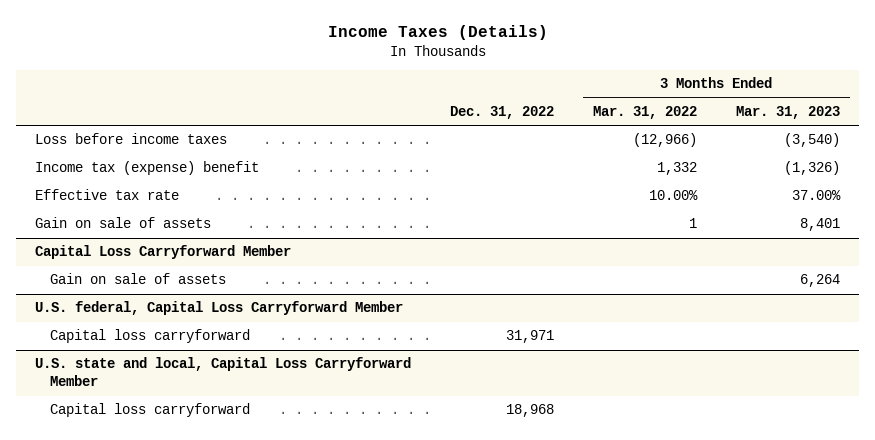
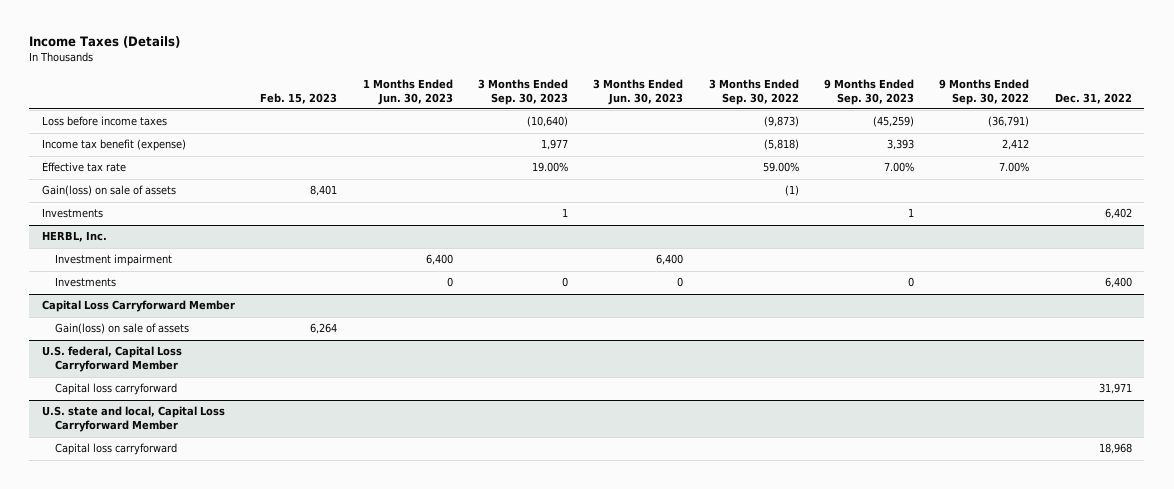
- | Dec. 31, 2022 | 3 Months Ended Mar. 31, 2022 | 3 Months Ended Mar. 31, 2023
+ | Feb. 15, 2023 | 1 Months Ended Jun. 30, 2023 | 3 Months Ended Sep. 30, 2023 | 3 Months Ended Jun. 30, 2023 | 3 Months Ended Sep. 30, 2022 | 9 Months Ended Sep. 30, 2023 | 9 Months Ended Sep. 30, 2022 | Dec. 31, 2022
- Income tax (expense) benefit | | 1,332 | (1,326)
+ Income tax benefit (expense) | | | 1,977 | | (5,818) | 3,393 | 2,412 |
- Gain on sale of assets | | 1 | 8,401
+ Gain(loss) on sale of assets | 8,401 | | | | (1) | | |
+ Investments | | | 1 | | | 1 | | 6,402
+ HERBL, Inc.
+ Investment impairment | | 6,400 | | 6,400 | | | |
+ Investments | | 0 | 0 | 0 | | 0 | | 6,400
@ Capital Loss Carryforward Member
- Gain on sale of assets | | | 6,264
+ Gain(loss) on sale of assets | 6,264 | | | | | | |

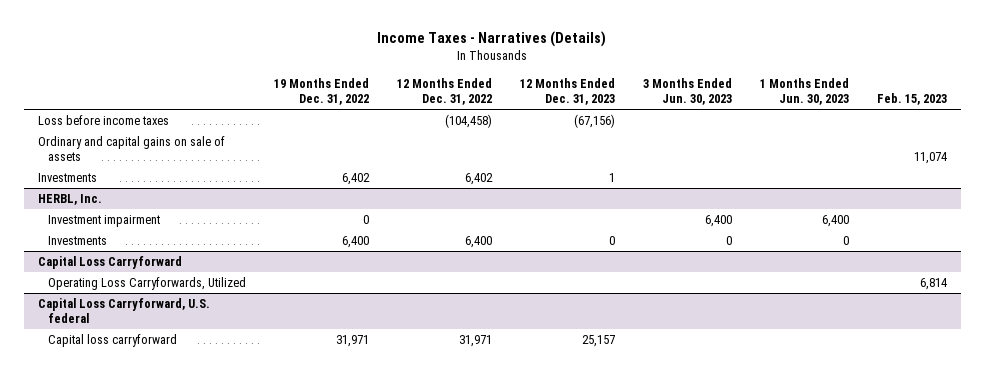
- Income Taxes (Details)
+ Income Taxes - Narratives (Details)
- | Feb. 15, 2023 | 1 Months Ended Jun. 30, 2023 | 3 Months Ended Sep. 30, 2023 | 3 Months Ended Jun. 30, 2023 | 3 Months Ended Sep. 30, 2022 | 9 Months Ended Sep. 30, 2023 | 9 Months Ended Sep. 30, 2022 | Dec. 31, 2022
+ | 19 Months Ended Dec. 31, 2022 | 12 Months Ended Dec. 31, 2022 | 12 Months Ended Dec. 31, 2023 | 3 Months Ended Jun. 30, 2023 | 1 Months Ended Jun. 30, 2023 | Feb. 15, 2023
- Income tax benefit (expense) | | | 1,977 | | (5,818) | 3,393 | 2,412 |
- Effective tax rate | | | 19.00% | | 59.00% | 7.00% | 7.00% |
- Gain(loss) on sale of assets | 8,401 | | | | (1) | | |
+ Ordinary and capital gains on sale of assets | | | | | | 11,074
- Capital Loss Carryforward Member
- Gain(loss) on sale of assets | 6,264 | | | | | | |
- U.S. federal, Capital Loss Carryforward Member
+ Capital Loss Carryforward
+ Operating Loss Carryforwards, Utilized | | | | | | 6,814
+ Capital Loss Carryforward, U.S. federal
- U.S. state and local, Capital Loss Carryforward Member
- Capital loss carryforward | | | | | | | | 18,968

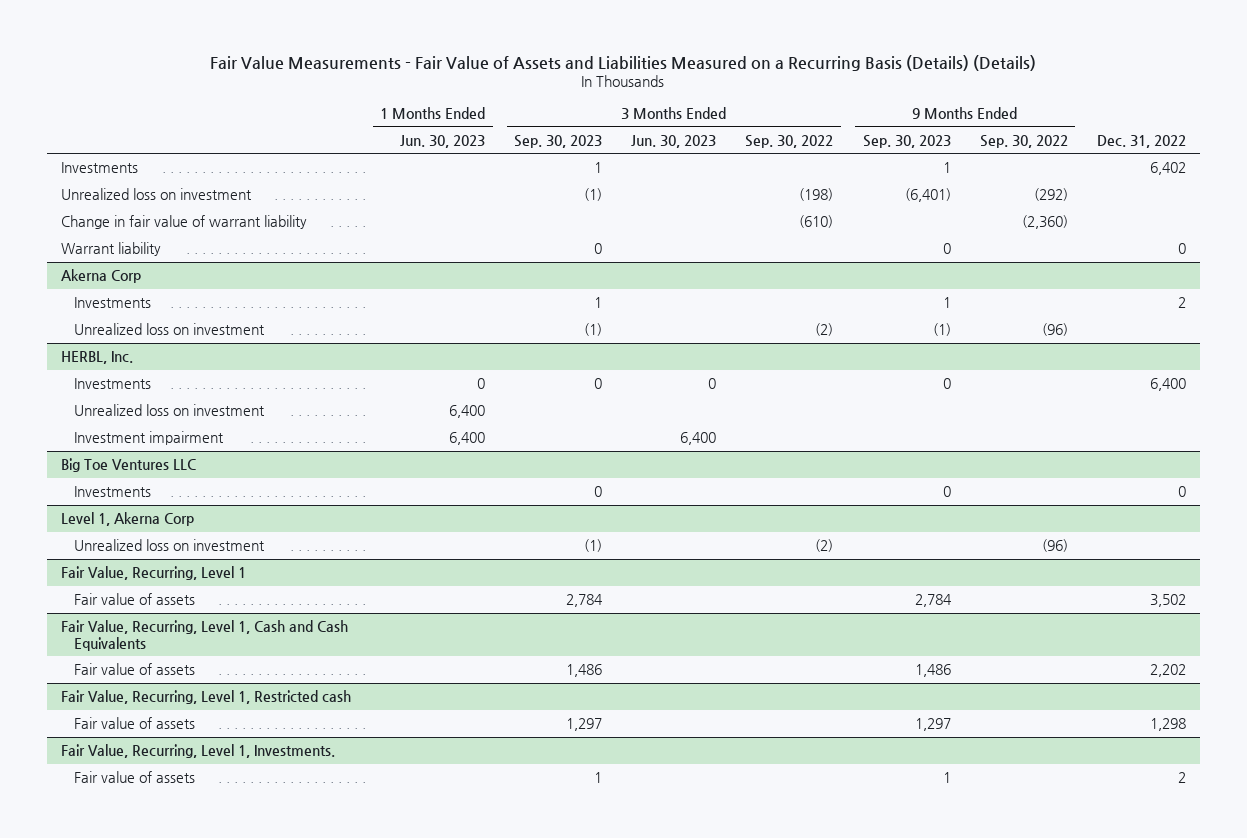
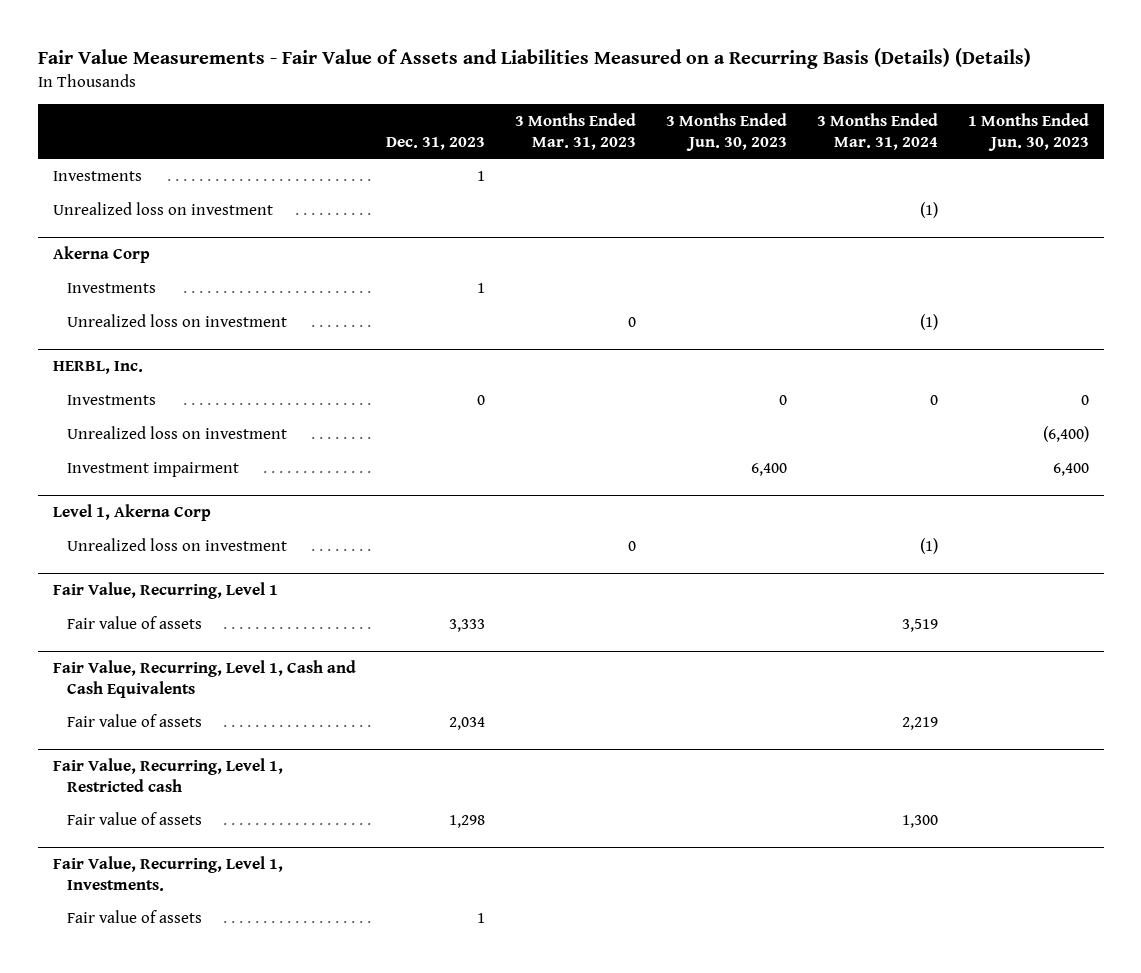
- | 1 Months Ended Jun. 30, 2023 | 3 Months Ended Sep. 30, 2023 | 3 Months Ended Jun. 30, 2023 | 3 Months Ended Sep. 30, 2022 | 9 Months Ended Sep. 30, 2023 | 9 Months Ended Sep. 30, 2022 | Dec. 31, 2022
+ | Dec. 31, 2023 | 3 Months Ended Mar. 31, 2023 | 3 Months Ended Jun. 30, 2023 | 3 Months Ended Mar. 31, 2024 | 1 Months Ended Jun. 30, 2023
- Change in fair value of warrant liability | | | | (610) | | (2,360) |
- Warrant liability | | 0 | | | 0 | | 0
@ HERBL, Inc.
- Unrealized loss on investment | 6,400 | | | | | |
+ Unrealized loss on investment | | | | | (6,400)
- Big Toe Ventures LLC
- Investments | | 0 | | | 0 | | 0

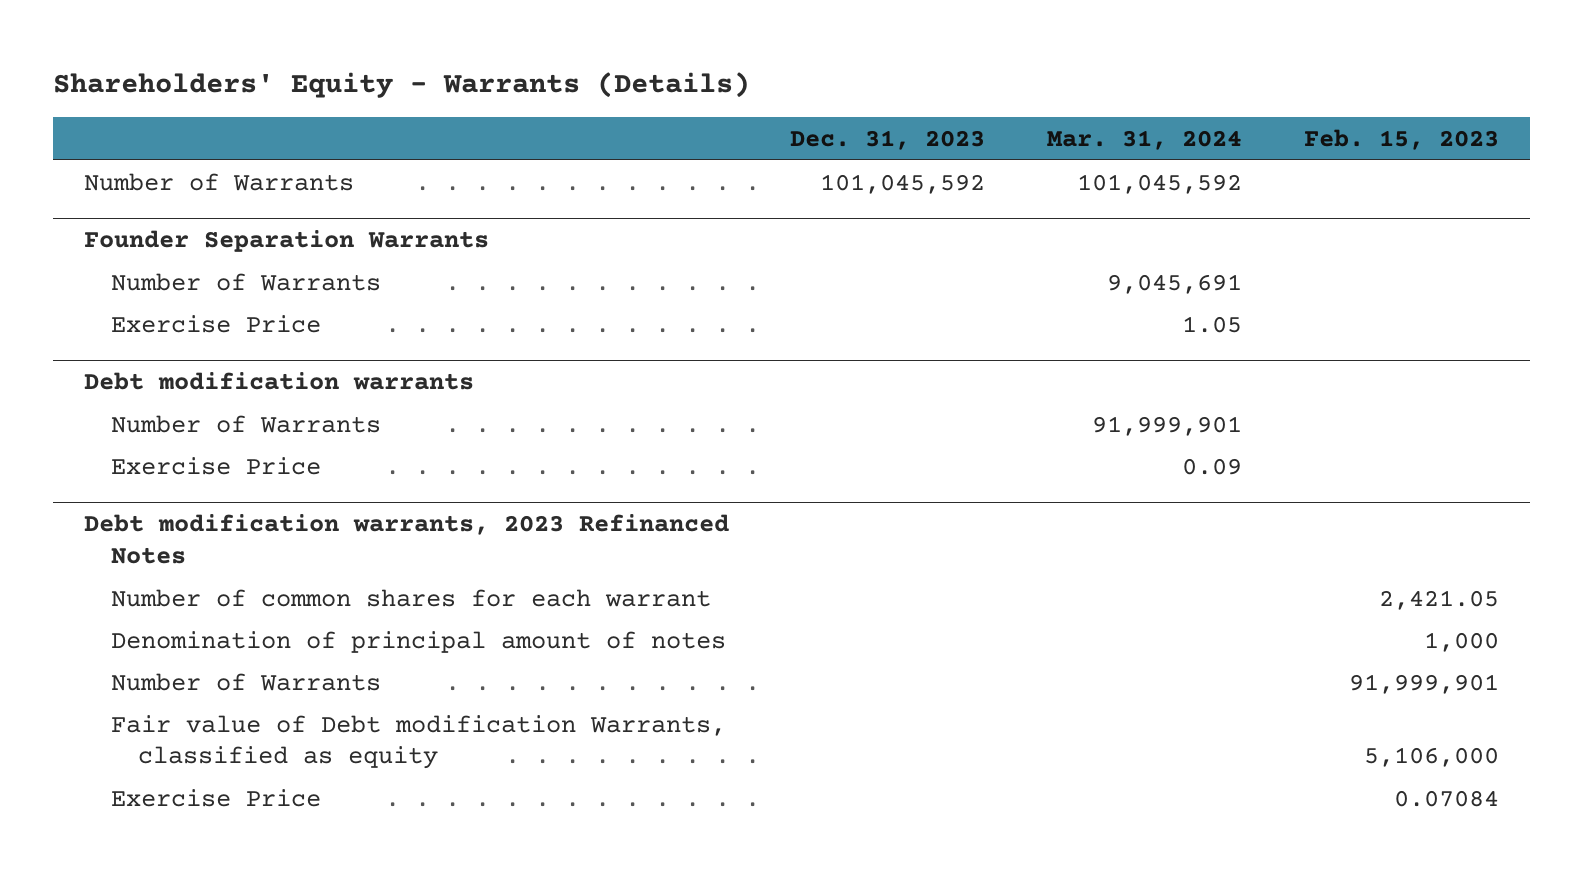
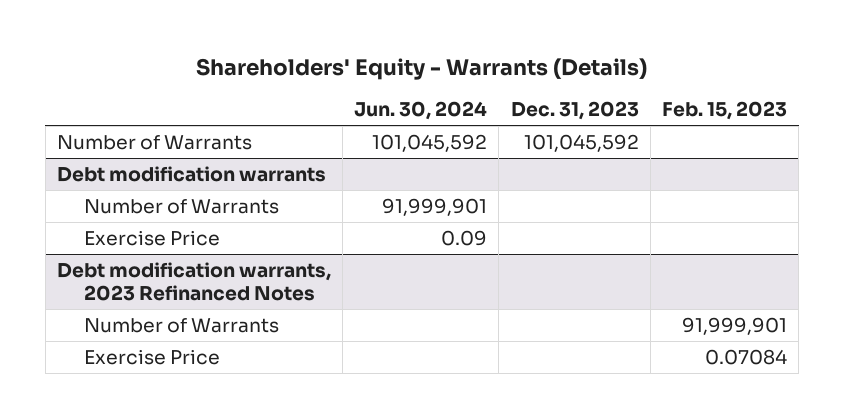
- | Dec. 31, 2023 | Mar. 31, 2024 | Feb. 15, 2023
+ | Jun. 30, 2024 | Dec. 31, 2023 | Feb. 15, 2023
- Founder Separation Warrants
- Number of Warrants | | 9,045,691 |
- Exercise Price | | 1.05 |
@ Debt modification warrants, 2023 Refinanced Notes
- Number of common shares for each warrant | | | 2,421.05
- Denomination of principal amount of notes | | | 1,000
- Fair value of Debt modification Warrants, classified as equity | | | 5,106,000

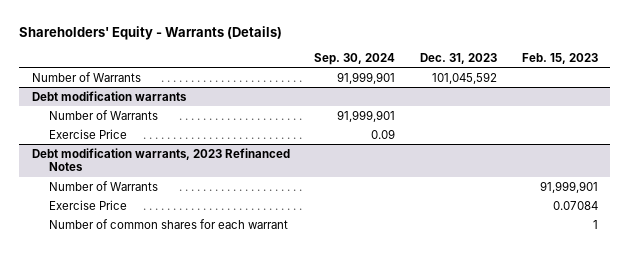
- | Jun. 30, 2024 | Dec. 31, 2023 | Feb. 15, 2023
+ | Sep. 30, 2024 | Dec. 31, 2023 | Feb. 15, 2023
@ Debt modification warrants, 2023 Refinanced Notes
+ Number of common shares for each warrant | | | 1

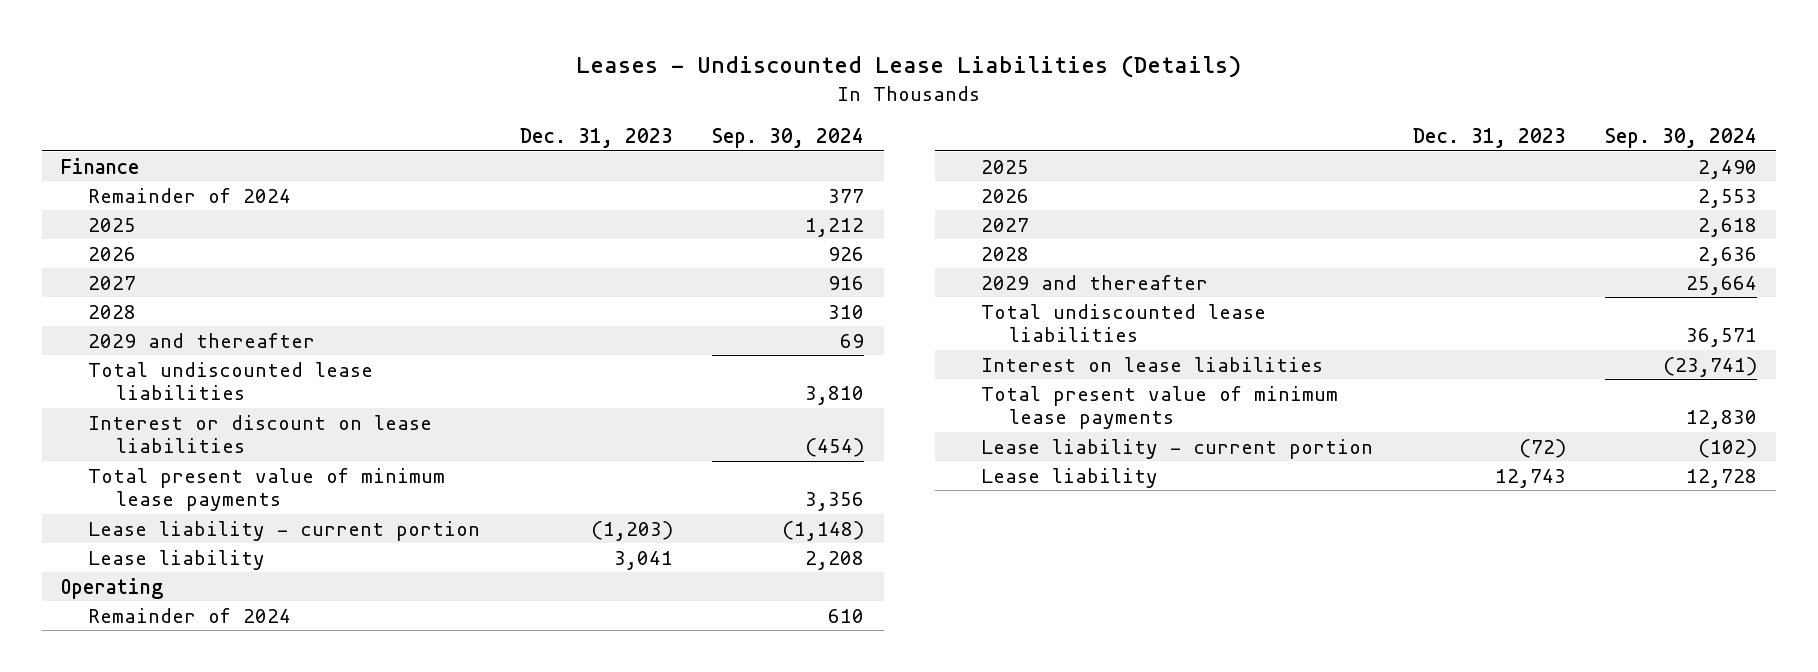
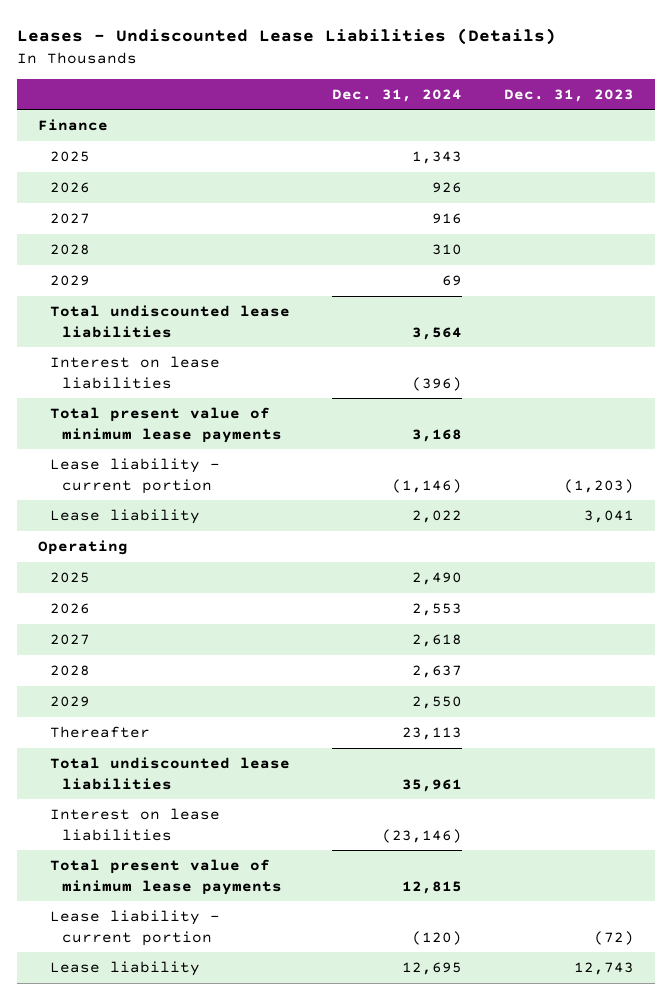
- | Dec. 31, 2023 | Sep. 30, 2024
+ | Dec. 31, 2024 | Dec. 31, 2023
- Remainder of 2024 | | 377
- 2029 and thereafter | | 69
+ 2029 | 69 |
- Interest or discount on lease liabilities | | (454)
+ Interest on lease liabilities | (396) |
- Remainder of 2024 | | 610
- 2029 and thereafter | | 25,664
+ 2029 | 2,550 |
+ Thereafter | 23,113 |

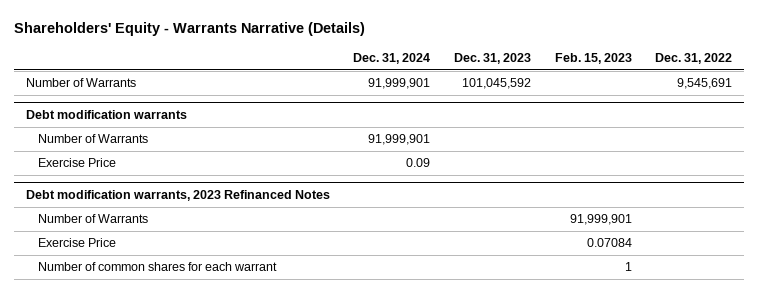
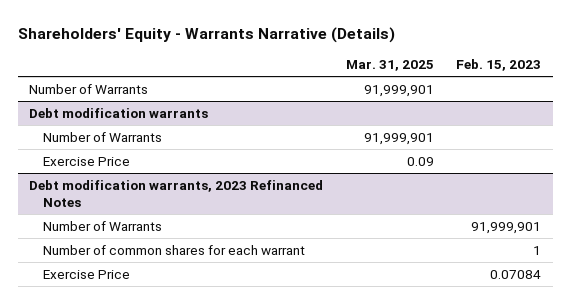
- | Dec. 31, 2024 | Dec. 31, 2023 | Feb. 15, 2023 | Dec. 31, 2022
+ | Mar. 31, 2025 | Feb. 15, 2023
@ Debt modification warrants, 2023 Refinanced Notes
moved down: Exercise Price | | 0.07084

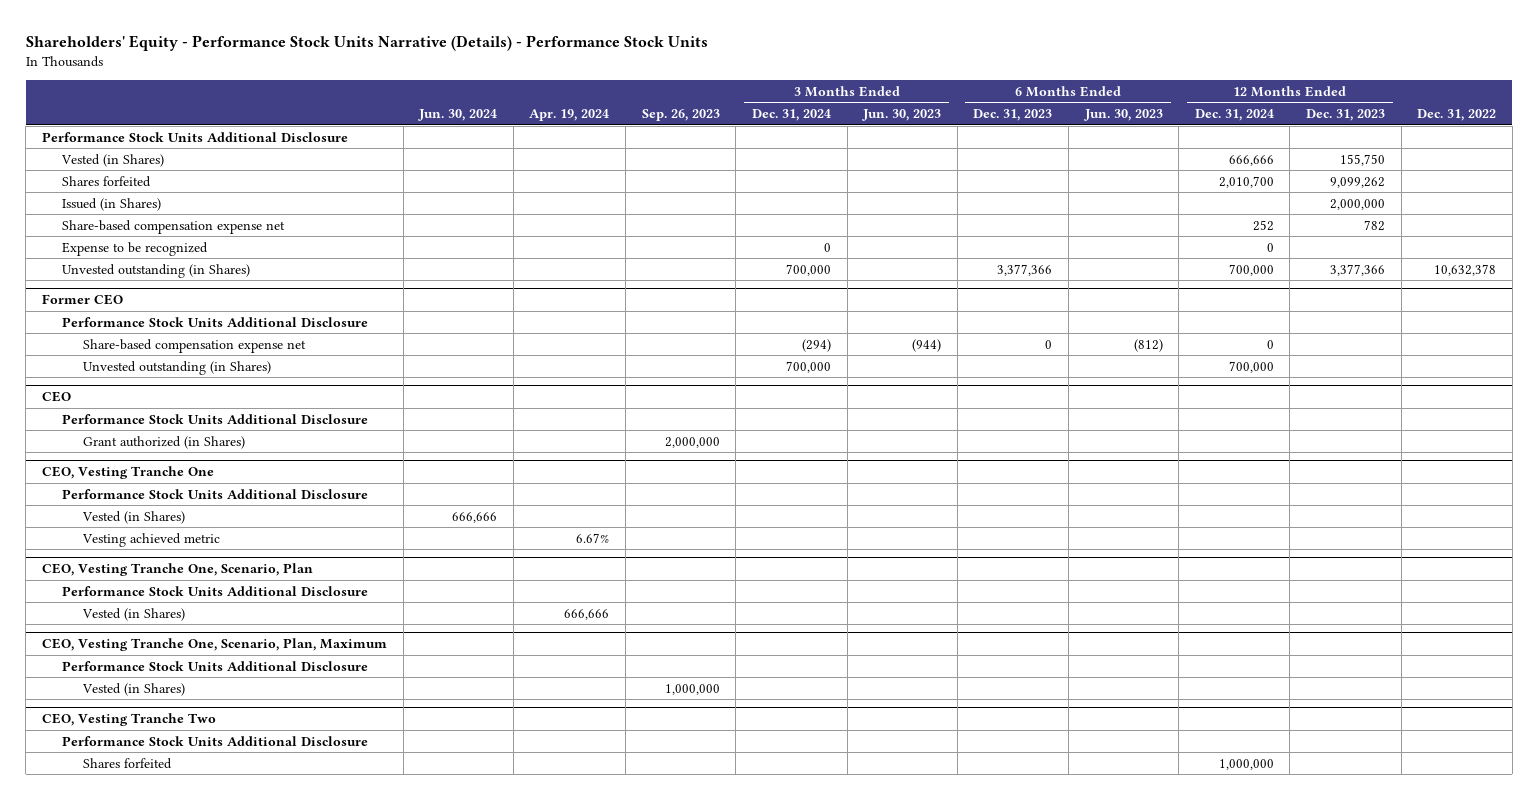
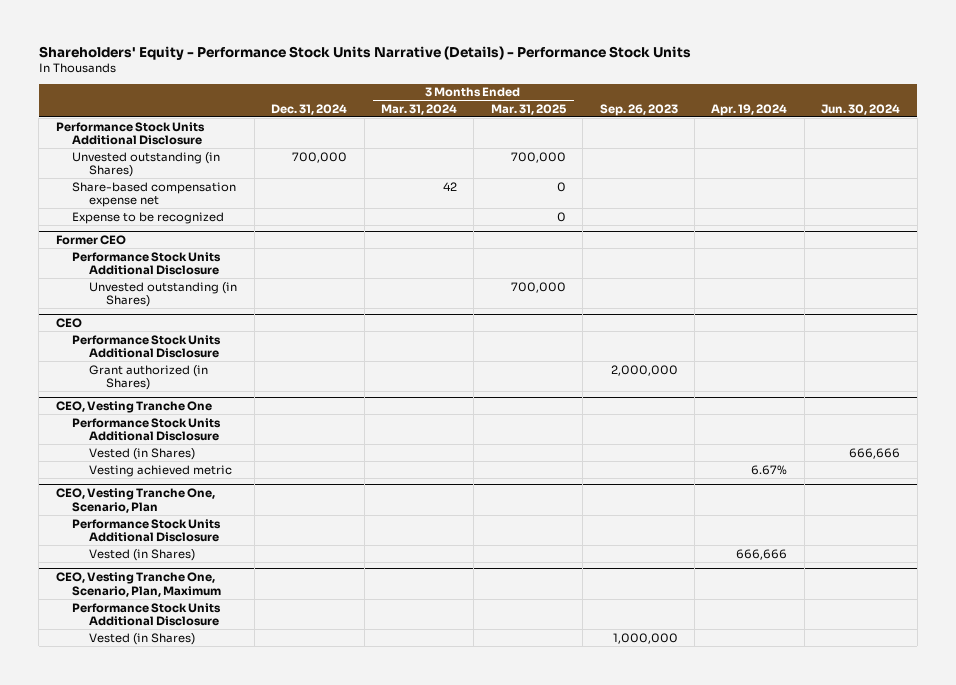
- | Jun. 30, 2024 | Apr. 19, 2024 | Sep. 26, 2023 | 3 Months Ended Dec. 31, 2024 | 3 Months Ended Jun. 30, 2023 | 6 Months Ended Dec. 31, 2023 | 6 Months Ended Jun. 30, 2023 | 12 Months Ended Dec. 31, 2024 | 12 Months Ended Dec. 31, 2023 | Dec. 31, 2022
+ | Dec. 31, 2024 | 3 Months Ended Mar. 31, 2024 | 3 Months Ended Mar. 31, 2025 | Sep. 26, 2023 | Apr. 19, 2024 | Jun. 30, 2024
- Vested (in Shares) | | | | | | | | 666,666 | 155,750 |
- Shares forfeited | | | | | | | | 2,010,700 | 9,099,262 |
- Issued (in Shares) | | | | | | | | | 2,000,000 |
moved up: Unvested outstanding (in Shares) | 700,000 | | 700,000 | | |
@ Former CEO
- Share-based compensation expense net | | | | (294) | (944) | 0 | (812) | 0 | |
- CEO, Vesting Tranche Two
- Performance Stock Units Additional Disclosure
- Shares forfeited | | | | | | | | 1,000,000 | |

